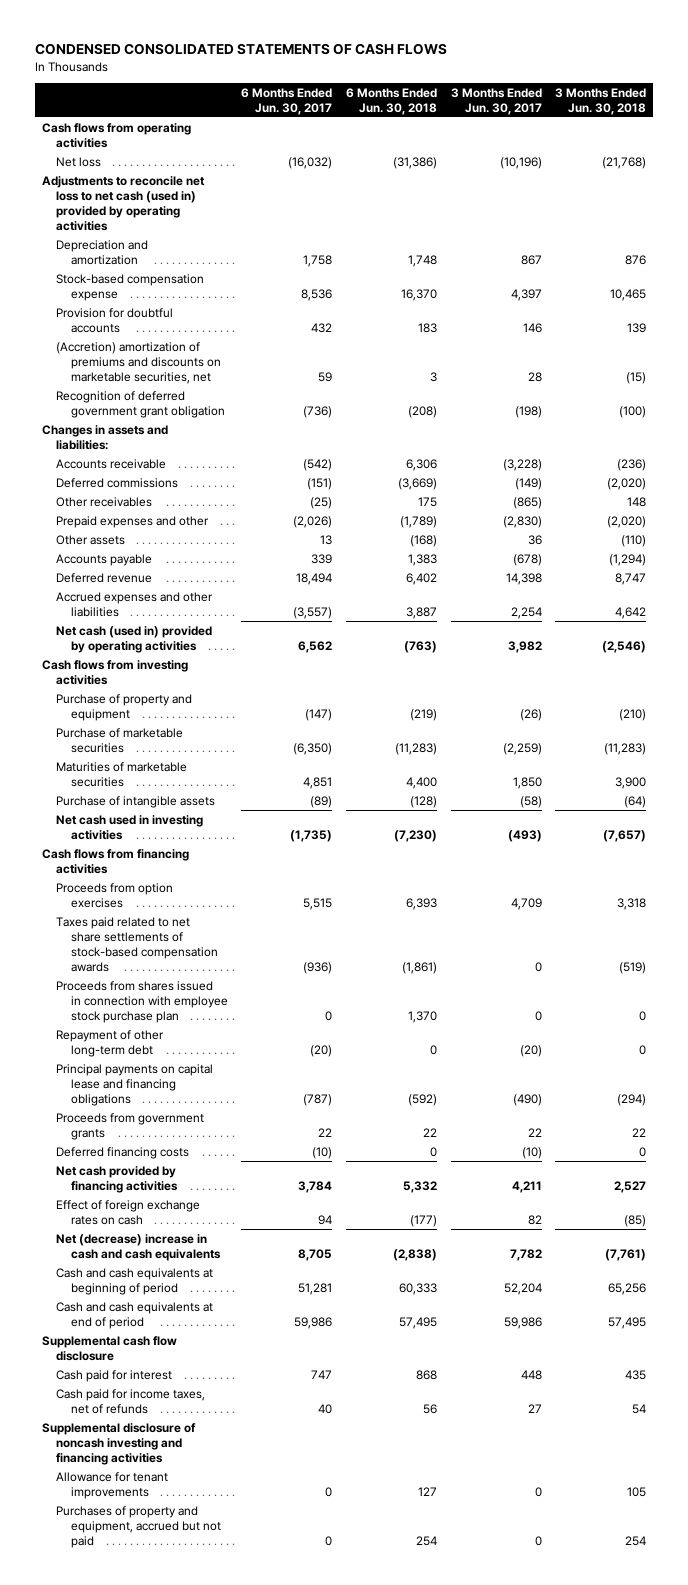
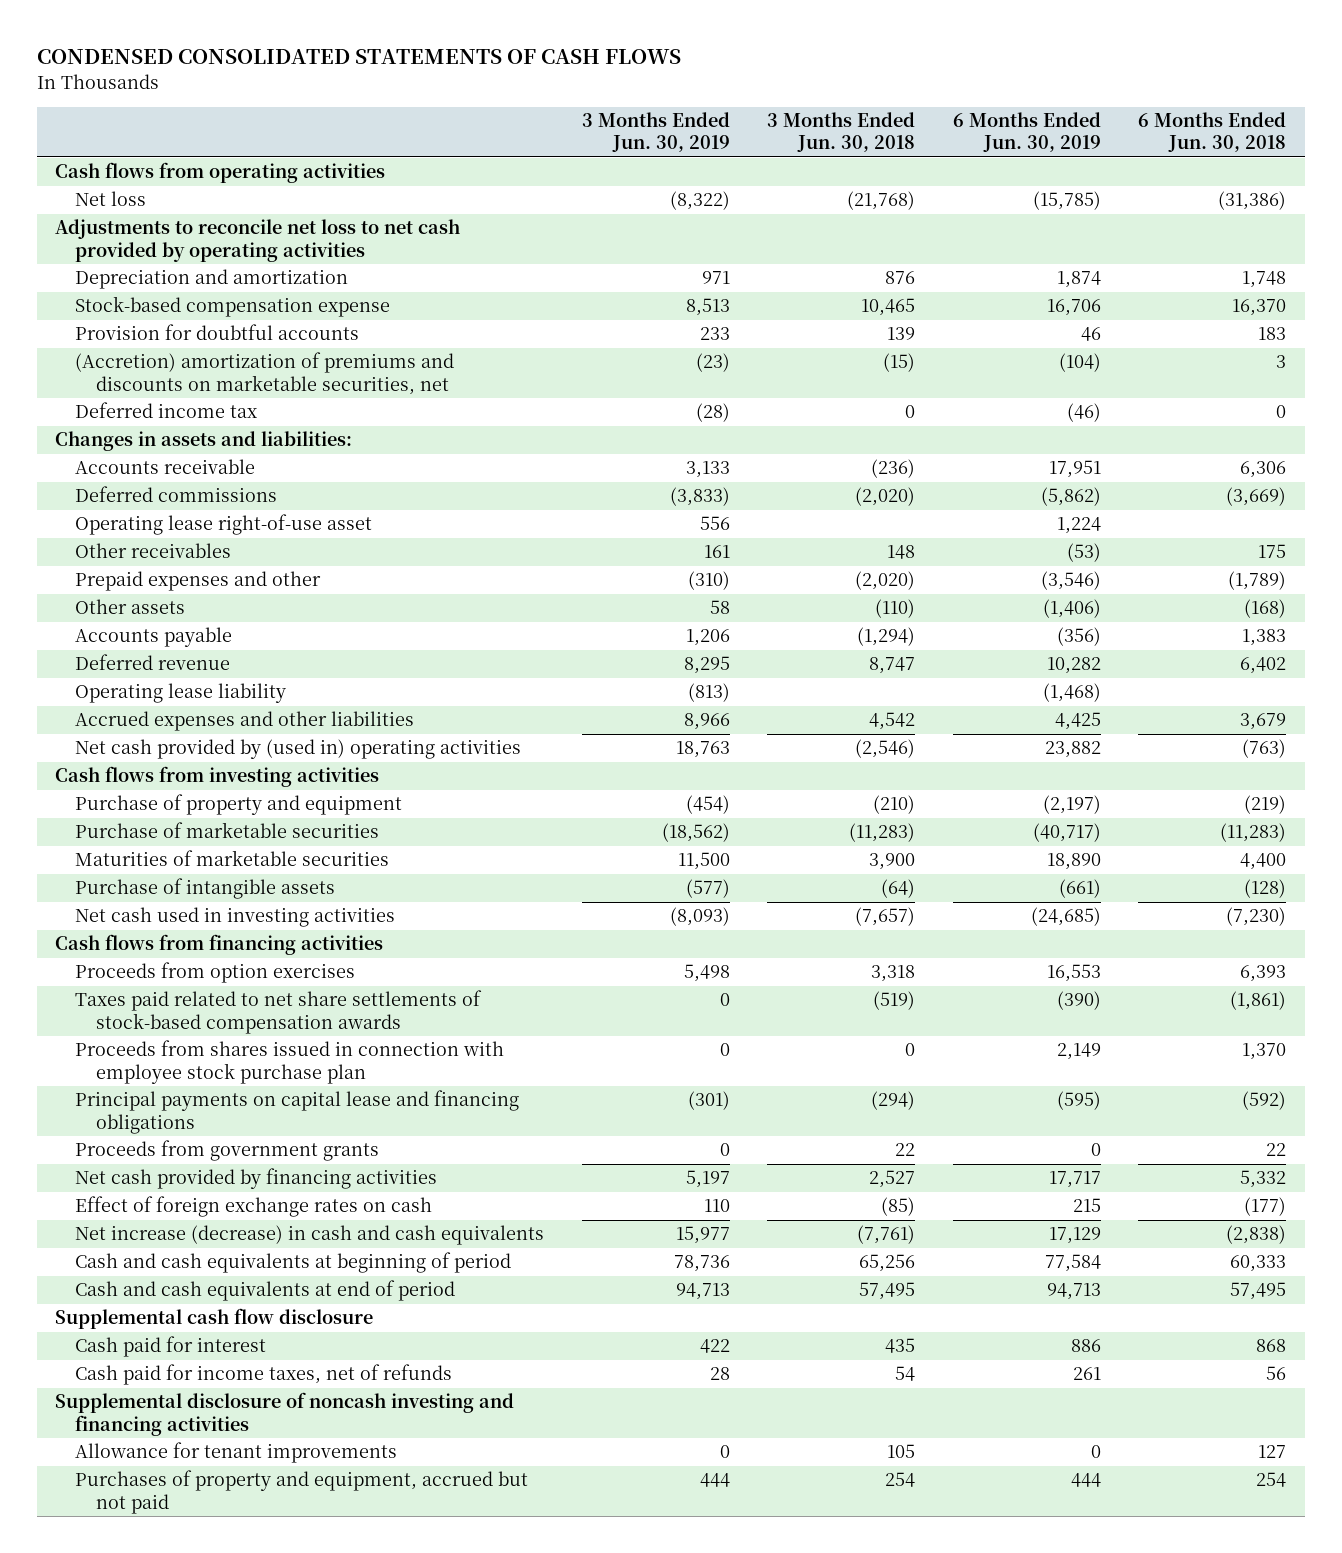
- | 6 Months Ended Jun. 30, 2017 | 6 Months Ended Jun. 30, 2018 | 3 Months Ended Jun. 30, 2017 | 3 Months Ended Jun. 30, 2018
+ | 3 Months Ended Jun. 30, 2019 | 3 Months Ended Jun. 30, 2018 | 6 Months Ended Jun. 30, 2019 | 6 Months Ended Jun. 30, 2018
- Adjustments to reconcile net loss to net cash (used in) provided by operating activities
+ Adjustments to reconcile net loss to net cash provided by operating activities
- Recognition of deferred government grant obligation | (736) | (208) | (198) | (100)
+ Deferred income tax | (28) | 0 | (46) | 0
+ Operating lease right-of-use asset | 556 | | 1,224 |
- Accrued expenses and other liabilities | (3,557) | 3,887 | 2,254 | 4,642
- Net cash (used in) provided by operating activities | 6,562 | (763) | 3,982 | (2,546)
+ Operating lease liability | (813) | | (1,468) |
+ Accrued expenses and other liabilities | 8,966 | 4,542 | 4,425 | 3,679
+ Net cash provided by (used in) operating activities | 18,763 | (2,546) | 23,882 | (763)
- Repayment of other long-term debt | (20) | 0 | (20) | 0
- Deferred financing costs | (10) | 0 | (10) | 0
- Net (decrease) increase in cash and cash equivalents | 8,705 | (2,838) | 7,782 | (7,761)
+ Net increase (decrease) in cash and cash equivalents | 15,977 | (7,761) | 17,129 | (2,838)

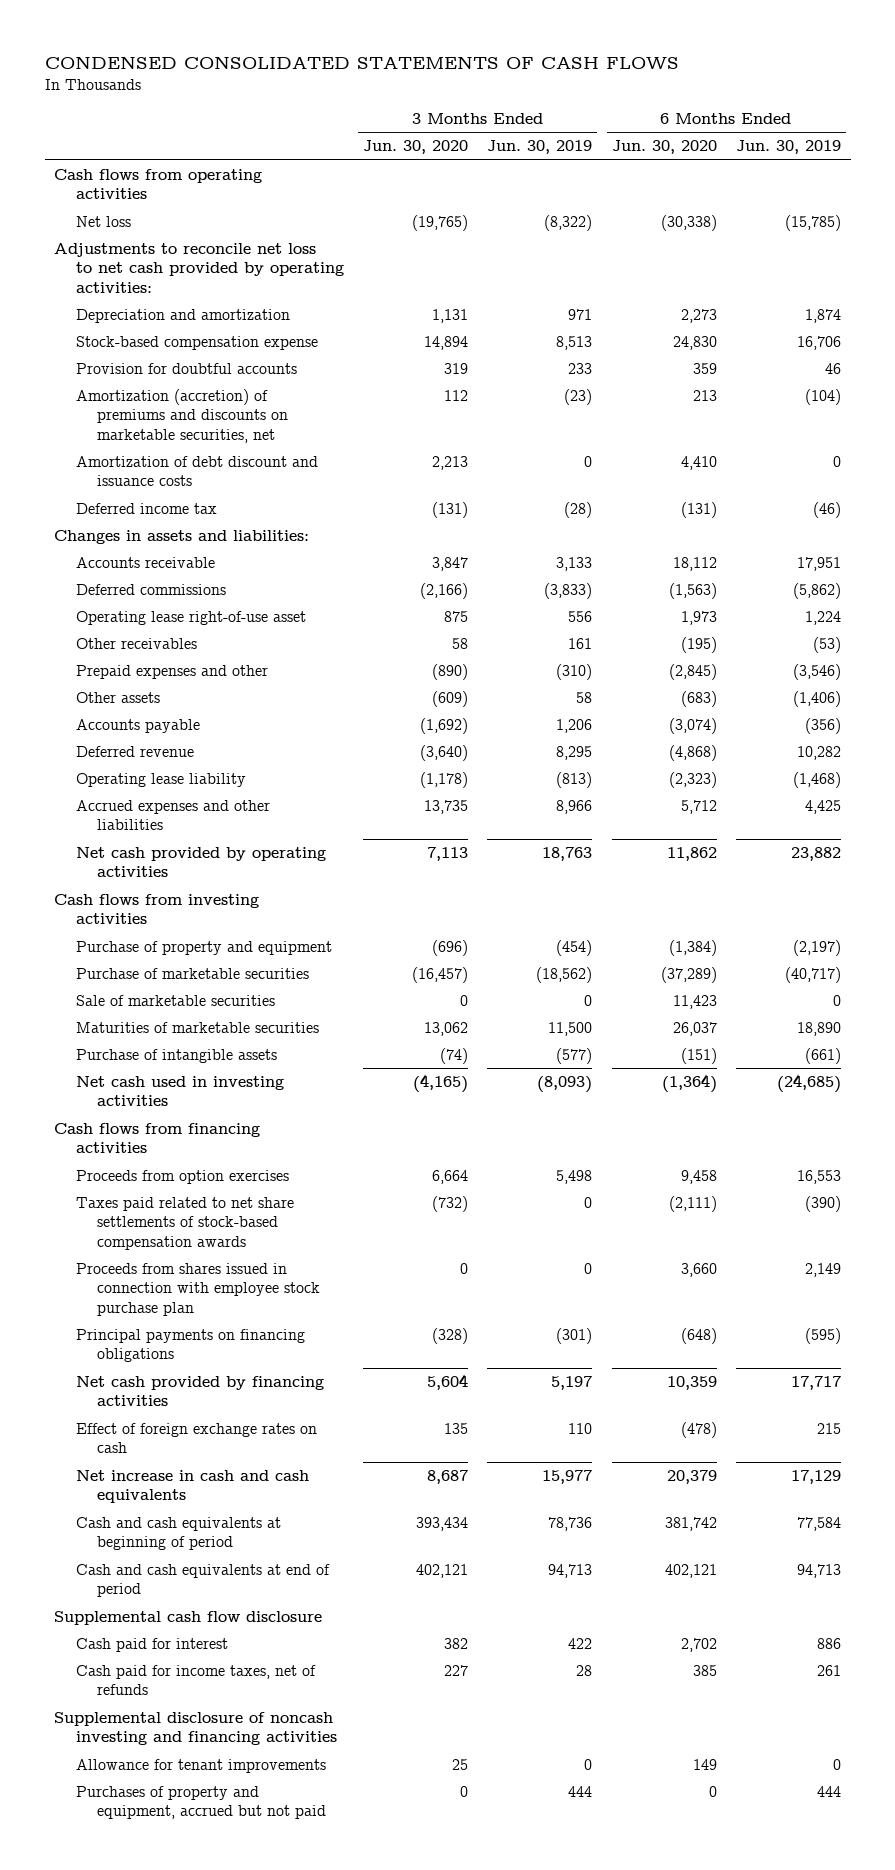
- | 3 Months Ended Jun. 30, 2019 | 3 Months Ended Jun. 30, 2018 | 6 Months Ended Jun. 30, 2019 | 6 Months Ended Jun. 30, 2018
+ | 3 Months Ended Jun. 30, 2020 | 3 Months Ended Jun. 30, 2019 | 6 Months Ended Jun. 30, 2020 | 6 Months Ended Jun. 30, 2019
- Adjustments to reconcile net loss to net cash provided by operating activities
+ Adjustments to reconcile net loss to net cash provided by operating activities:
- (Accretion) amortization of premiums and discounts on marketable securities, net | (23) | (15) | (104) | 3
+ Amortization (accretion) of premiums and discounts on marketable securities, net | 112 | (23) | 213 | (104)
+ Amortization of debt discount and issuance costs | 2,213 | 0 | 4,410 | 0
- Net cash provided by (used in) operating activities | 18,763 | (2,546) | 23,882 | (763)
+ Net cash provided by operating activities | 7,113 | 18,763 | 11,862 | 23,882
+ Sale of marketable securities | 0 | 0 | 11,423 | 0
- Principal payments on capital lease and financing obligations | (301) | (294) | (595) | (592)
- Proceeds from government grants | 0 | 22 | 0 | 22
+ Principal payments on financing obligations | (328) | (301) | (648) | (595)
- Net increase (decrease) in cash and cash equivalents | 15,977 | (7,761) | 17,129 | (2,838)
+ Net increase in cash and cash equivalents | 8,687 | 15,977 | 20,379 | 17,129

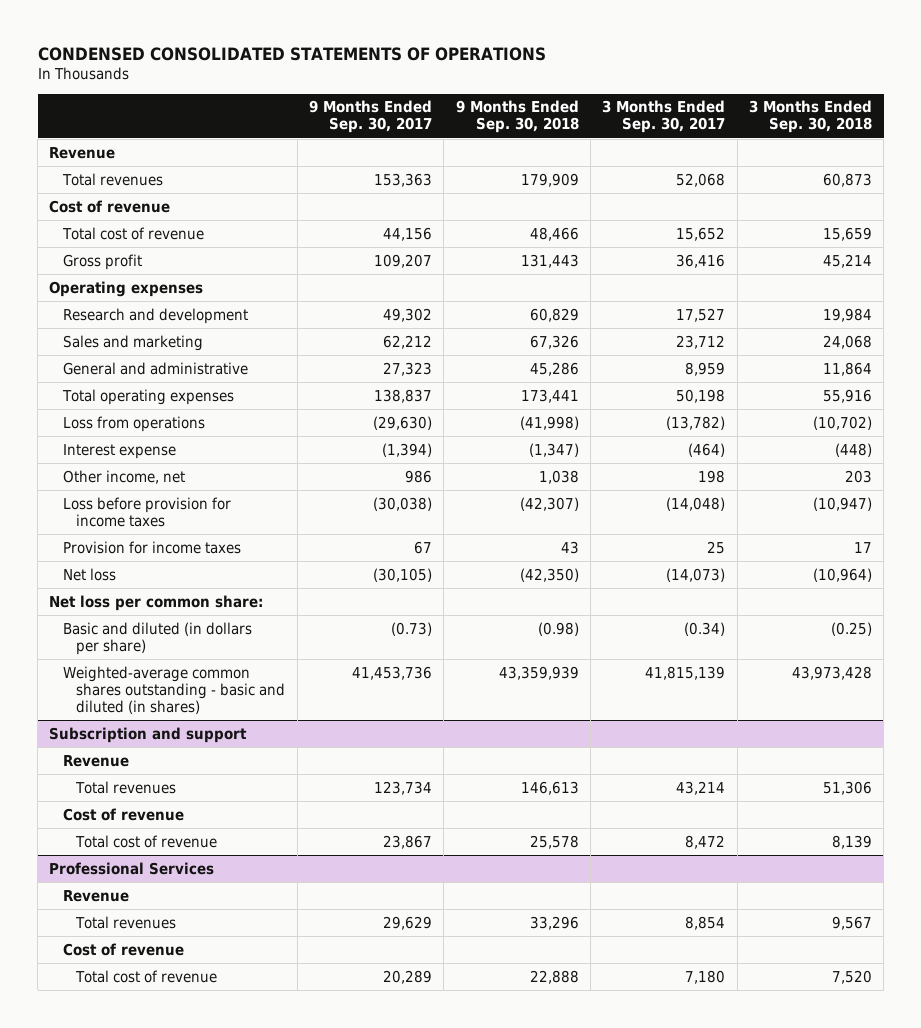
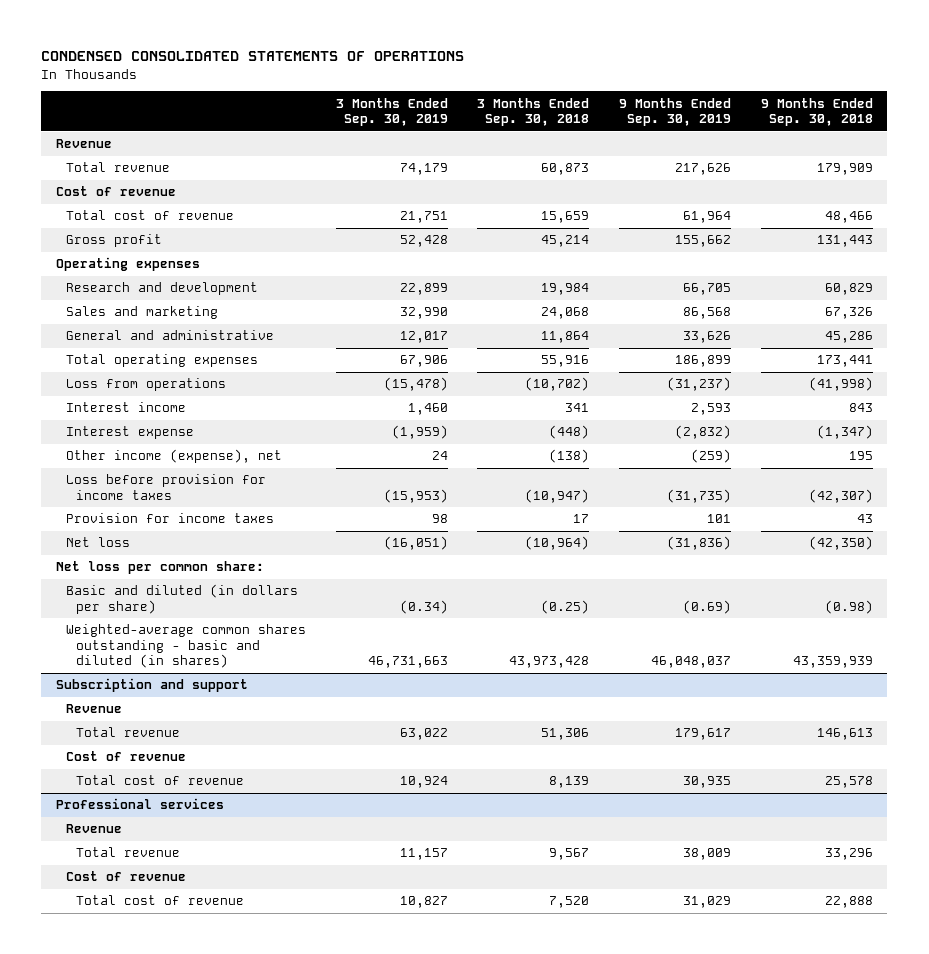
- | 9 Months Ended Sep. 30, 2017 | 9 Months Ended Sep. 30, 2018 | 3 Months Ended Sep. 30, 2017 | 3 Months Ended Sep. 30, 2018
+ | 3 Months Ended Sep. 30, 2019 | 3 Months Ended Sep. 30, 2018 | 9 Months Ended Sep. 30, 2019 | 9 Months Ended Sep. 30, 2018
- Total revenues | 153,363 | 179,909 | 52,068 | 60,873
+ Total revenue | 74,179 | 60,873 | 217,626 | 179,909
+ Interest income | 1,460 | 341 | 2,593 | 843
- Other income, net | 986 | 1,038 | 198 | 203
+ Other income (expense), net | 24 | (138) | (259) | 195
@ Subscription and support
- Total revenues | 123,734 | 146,613 | 43,214 | 51,306
+ Total revenue | 63,022 | 51,306 | 179,617 | 146,613
- Professional Services
+ Professional services
- Total revenues | 29,629 | 33,296 | 8,854 | 9,567
+ Total revenue | 11,157 | 9,567 | 38,009 | 33,296

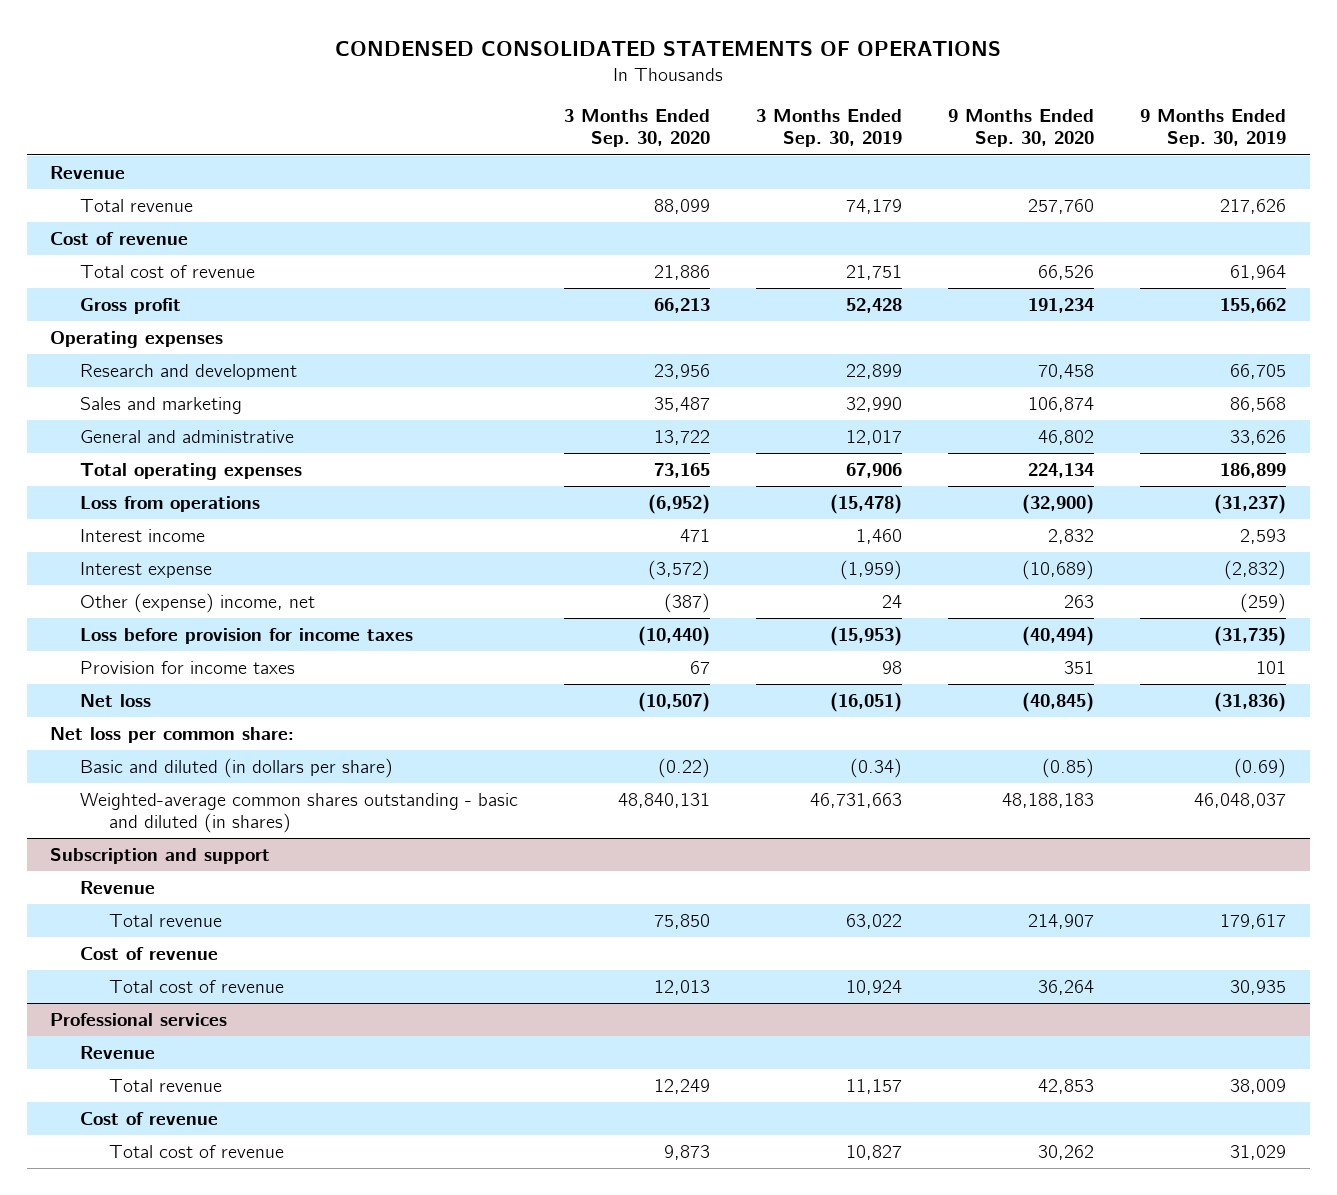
- | 3 Months Ended Sep. 30, 2019 | 3 Months Ended Sep. 30, 2018 | 9 Months Ended Sep. 30, 2019 | 9 Months Ended Sep. 30, 2018
+ | 3 Months Ended Sep. 30, 2020 | 3 Months Ended Sep. 30, 2019 | 9 Months Ended Sep. 30, 2020 | 9 Months Ended Sep. 30, 2019
- Other income (expense), net | 24 | (138) | (259) | 195
+ Other (expense) income, net | (387) | 24 | 263 | (259)

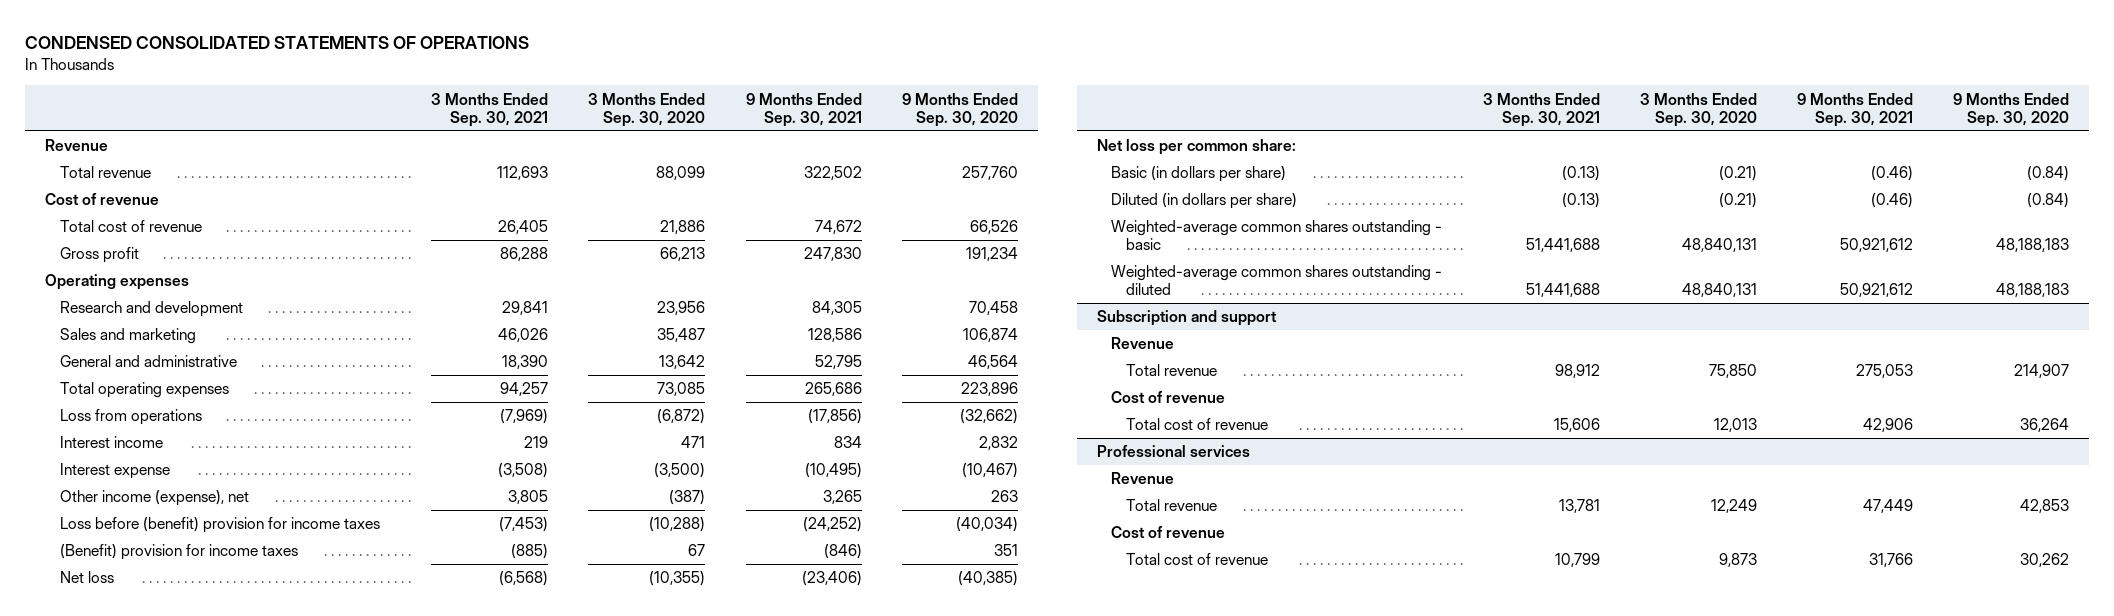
- | 3 Months Ended Sep. 30, 2020 | 3 Months Ended Sep. 30, 2019 | 9 Months Ended Sep. 30, 2020 | 9 Months Ended Sep. 30, 2019
+ | 3 Months Ended Sep. 30, 2021 | 3 Months Ended Sep. 30, 2020 | 9 Months Ended Sep. 30, 2021 | 9 Months Ended Sep. 30, 2020
- General and administrative | 13,722 | 12,017 | 46,802 | 33,626
- Total operating expenses | 73,165 | 67,906 | 224,134 | 186,899
- Loss from operations | (6,952) | (15,478) | (32,900) | (31,237)
+ General and administrative | 18,390 | 13,642 | 52,795 | 46,564
+ Total operating expenses | 94,257 | 73,085 | 265,686 | 223,896
+ Loss from operations | (7,969) | (6,872) | (17,856) | (32,662)
- Interest expense | (3,572) | (1,959) | (10,689) | (2,832)
- Other (expense) income, net | (387) | 24 | 263 | (259)
- Loss before provision for income taxes | (10,440) | (15,953) | (40,494) | (31,735)
- Provision for income taxes | 67 | 98 | 351 | 101
- Net loss | (10,507) | (16,051) | (40,845) | (31,836)
+ Interest expense | (3,508) | (3,500) | (10,495) | (10,467)
+ Other income (expense), net | 3,805 | (387) | 3,265 | 263
+ Loss before (benefit) provision for income taxes | (7,453) | (10,288) | (24,252) | (40,034)
+ (Benefit) provision for income taxes | (885) | 67 | (846) | 351
+ Net loss | (6,568) | (10,355) | (23,406) | (40,385)
- Basic and diluted (in dollars per share) | (0.22) | (0.34) | (0.85) | (0.69)
- Weighted-average common shares outstanding - basic and diluted (in shares) | 48,840,131 | 46,731,663 | 48,188,183 | 46,048,037
+ Basic (in dollars per share) | (0.13) | (0.21) | (0.46) | (0.84)
+ Diluted (in dollars per share) | (0.13) | (0.21) | (0.46) | (0.84)
+ Weighted-average common shares outstanding - basic | 51,441,688 | 48,840,131 | 50,921,612 | 48,188,183
+ Weighted-average common shares outstanding - diluted | 51,441,688 | 48,840,131 | 50,921,612 | 48,188,183

